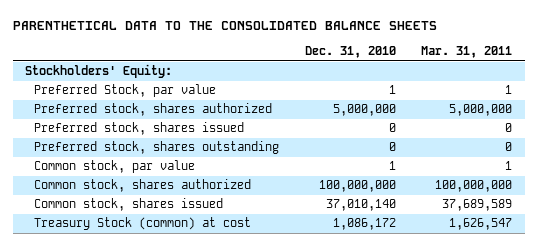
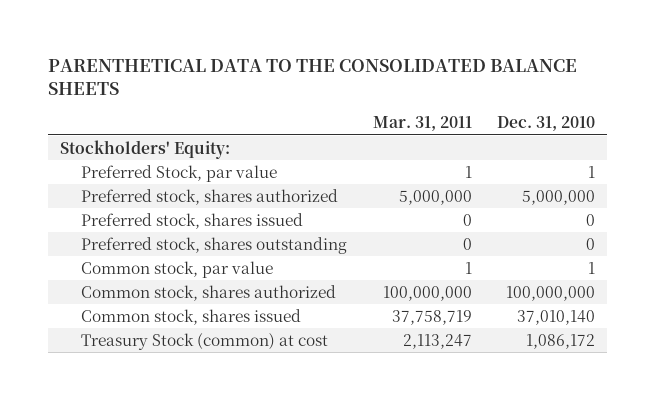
- | Dec. 31, 2010 | Mar. 31, 2011
+ | Mar. 31, 2011 | Dec. 31, 2010
- Common stock, shares issued | 37,010,140 | 37,689,589
- Treasury Stock (common) at cost | 1,086,172 | 1,626,547
+ Common stock, shares issued | 37,758,719 | 37,010,140
+ Treasury Stock (common) at cost | 2,113,247 | 1,086,172

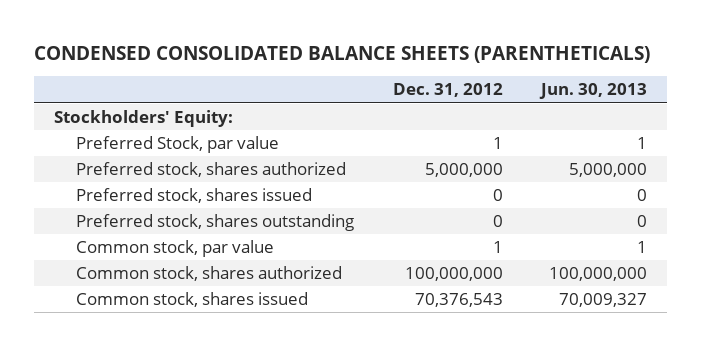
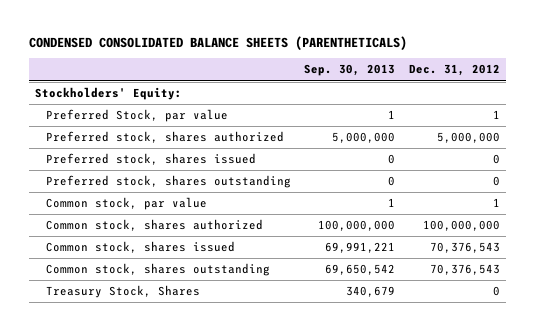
- | Dec. 31, 2012 | Jun. 30, 2013
+ | Sep. 30, 2013 | Dec. 31, 2012
+ Common stock, shares outstanding | 69,650,542 | 70,376,543
+ Treasury Stock, Shares | 340,679 | 0

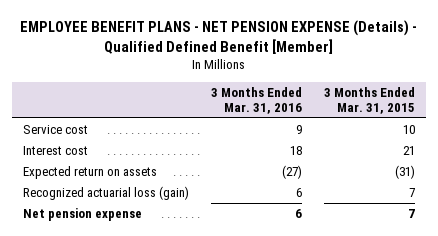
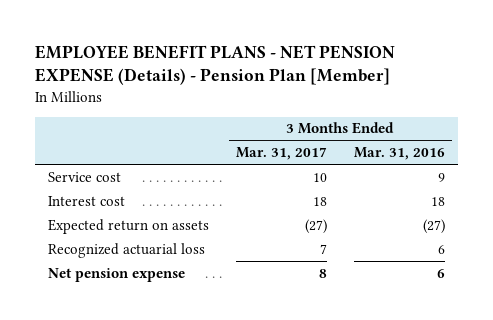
- EMPLOYEE BENEFIT PLANS - NET PENSION EXPENSE (Details) - Qualified Defined Benefit [Member]
+ EMPLOYEE BENEFIT PLANS - NET PENSION EXPENSE (Details) - Pension Plan [Member]
- | 3 Months Ended Mar. 31, 2016 | 3 Months Ended Mar. 31, 2015
+ | 3 Months Ended Mar. 31, 2017 | 3 Months Ended Mar. 31, 2016
- Recognized actuarial loss (gain) | 6 | 7
+ Recognized actuarial loss | 7 | 6

